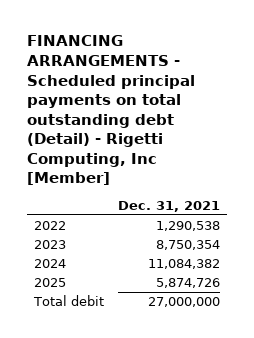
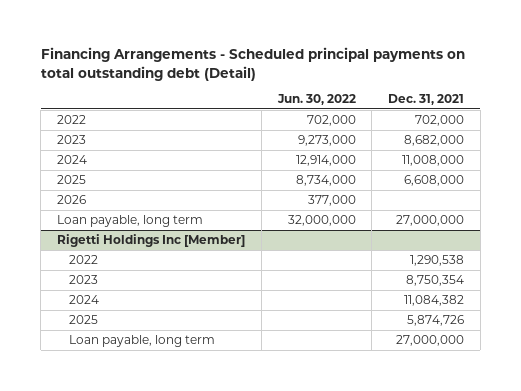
- FINANCING ARRANGEMENTS - Scheduled principal payments on total outstanding debt (Detail) - Rigetti Computing, Inc [Member]
+ Financing Arrangements - Scheduled principal payments on total outstanding debt (Detail)
- | Dec. 31, 2021
+ | Jun. 30, 2022 | Dec. 31, 2021
+ 2022 | 702,000 | 702,000
+ 2023 | 9,273,000 | 8,682,000
+ 2024 | 12,914,000 | 11,008,000
+ 2025 | 8,734,000 | 6,608,000
+ 2026 | 377,000 |
+ Loan payable, long term | 32,000,000 | 27,000,000
+ Rigetti Holdings Inc [Member]
- Total debit | 27,000,000
+ Loan payable, long term | | 27,000,000

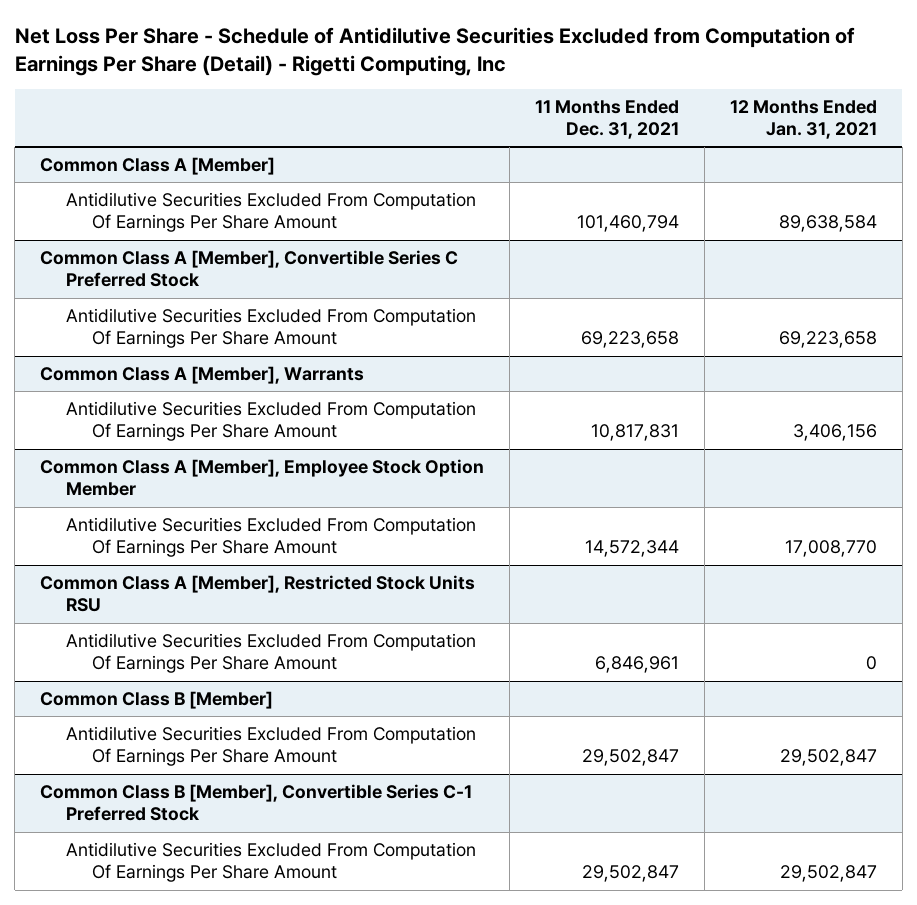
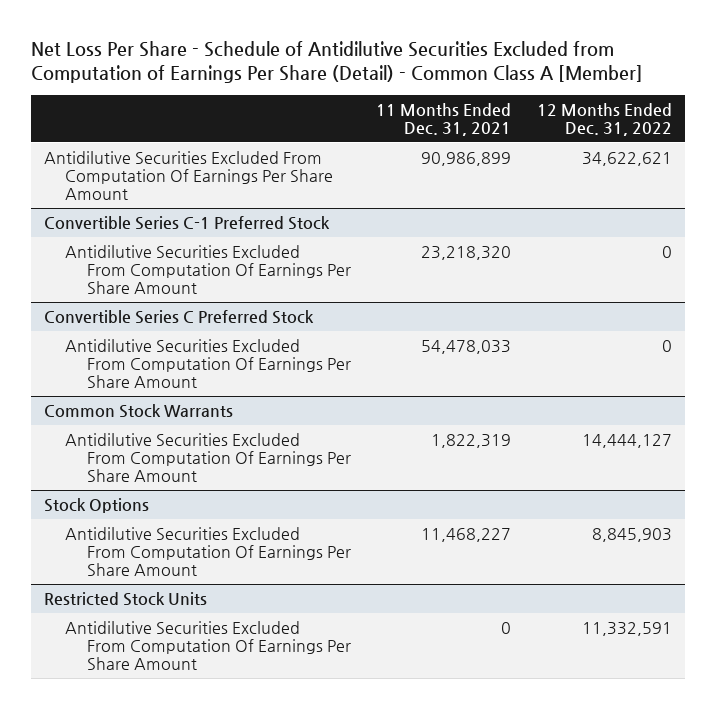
- Net Loss Per Share - Schedule of Antidilutive Securities Excluded from Computation of Earnings Per Share (Detail) - Rigetti Computing, Inc
+ Net Loss Per Share - Schedule of Antidilutive Securities Excluded from Computation of Earnings Per Share (Detail) - Common Class A [Member]
- | 11 Months Ended Dec. 31, 2021 | 12 Months Ended Jan. 31, 2021
+ | 11 Months Ended Dec. 31, 2021 | 12 Months Ended Dec. 31, 2022
- Common Class A [Member]
- Antidilutive Securities Excluded From Computation Of Earnings Per Share Amount | 101,460,794 | 89,638,584
- Common Class A [Member], Convertible Series C Preferred Stock
- Antidilutive Securities Excluded From Computation Of Earnings Per Share Amount | 69,223,658 | 69,223,658
- Common Class A [Member], Warrants
- Antidilutive Securities Excluded From Computation Of Earnings Per Share Amount | 10,817,831 | 3,406,156
- Common Class A [Member], Employee Stock Option Member
- Antidilutive Securities Excluded From Computation Of Earnings Per Share Amount | 14,572,344 | 17,008,770
- Common Class A [Member], Restricted Stock Units RSU
- Antidilutive Securities Excluded From Computation Of Earnings Per Share Amount | 6,846,961 | 0
- Common Class B [Member]
- Antidilutive Securities Excluded From Computation Of Earnings Per Share Amount | 29,502,847 | 29,502,847
- Common Class B [Member], Convertible Series C-1 Preferred Stock
- Antidilutive Securities Excluded From Computation Of Earnings Per Share Amount | 29,502,847 | 29,502,847
+ Antidilutive Securities Excluded From Computation Of Earnings Per Share Amount | 90,986,899 | 34,622,621
+ Convertible Series C-1 Preferred Stock
+ Antidilutive Securities Excluded From Computation Of Earnings Per Share Amount | 23,218,320 | 0
+ Convertible Series C Preferred Stock
+ Antidilutive Securities Excluded From Computation Of Earnings Per Share Amount | 54,478,033 | 0
+ Common Stock Warrants
+ Antidilutive Securities Excluded From Computation Of Earnings Per Share Amount | 1,822,319 | 14,444,127
+ Stock Options
+ Antidilutive Securities Excluded From Computation Of Earnings Per Share Amount | 11,468,227 | 8,845,903
+ Restricted Stock Units
+ Antidilutive Securities Excluded From Computation Of Earnings Per Share Amount | 0 | 11,332,591

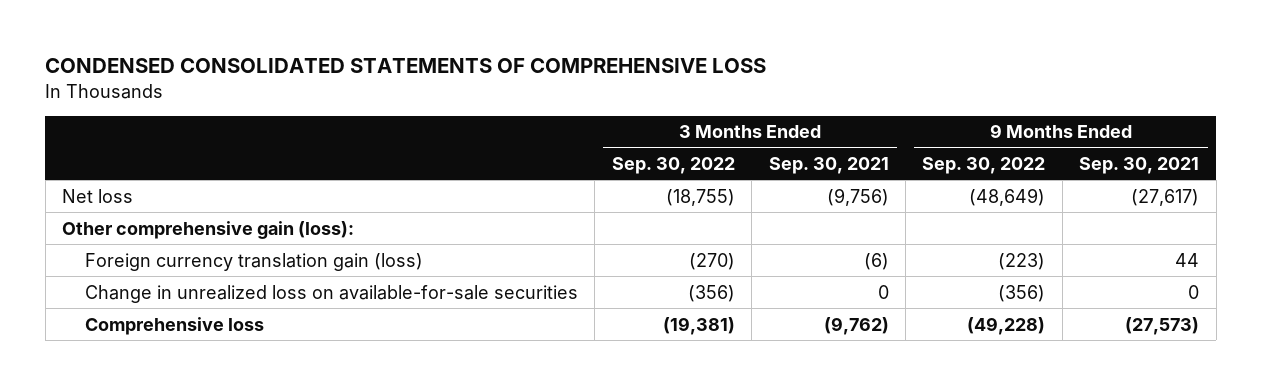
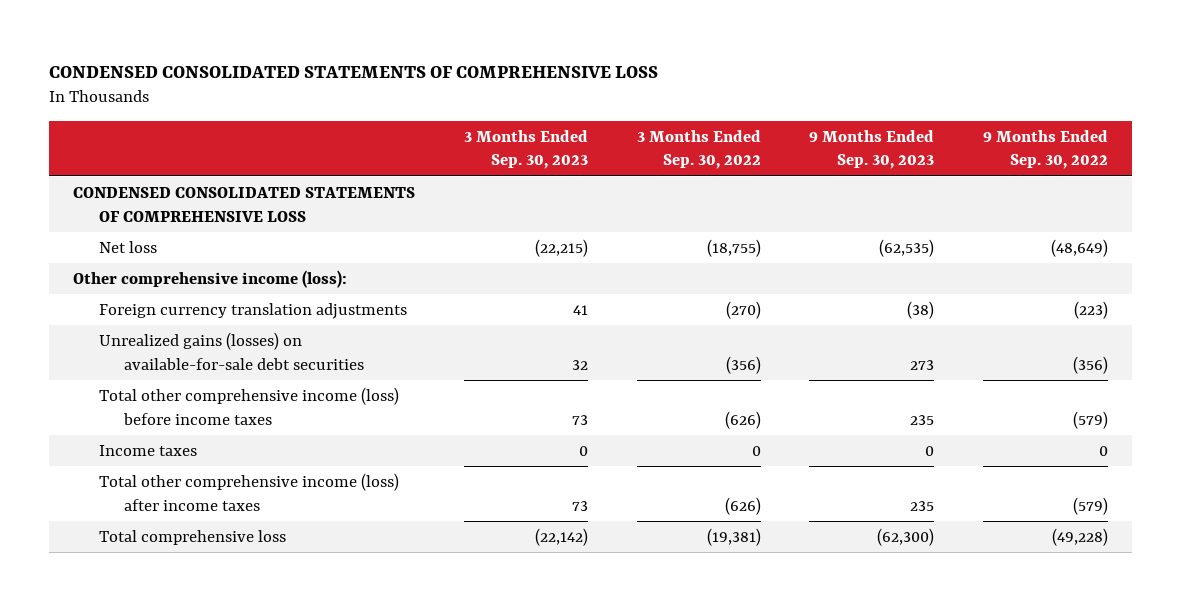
- | 3 Months Ended Sep. 30, 2022 | 3 Months Ended Sep. 30, 2021 | 9 Months Ended Sep. 30, 2022 | 9 Months Ended Sep. 30, 2021
+ | 3 Months Ended Sep. 30, 2023 | 3 Months Ended Sep. 30, 2022 | 9 Months Ended Sep. 30, 2023 | 9 Months Ended Sep. 30, 2022
+ CONDENSED CONSOLIDATED STATEMENTS OF COMPREHENSIVE LOSS
- Other comprehensive gain (loss):
- Foreign currency translation gain (loss) | (270) | (6) | (223) | 44
- Change in unrealized loss on available-for-sale securities | (356) | 0 | (356) | 0
- Comprehensive loss | (19,381) | (9,762) | (49,228) | (27,573)
+ Other comprehensive income (loss):
+ Foreign currency translation adjustments | 41 | (270) | (38) | (223)
+ Unrealized gains (losses) on available-for-sale debt securities | 32 | (356) | 273 | (356)
+ Total other comprehensive income (loss) before income taxes | 73 | (626) | 235 | (579)
+ Income taxes | 0 | 0 | 0 | 0
+ Total other comprehensive income (loss) after income taxes | 73 | (626) | 235 | (579)
+ Total comprehensive loss | (22,142) | (19,381) | (62,300) | (49,228)

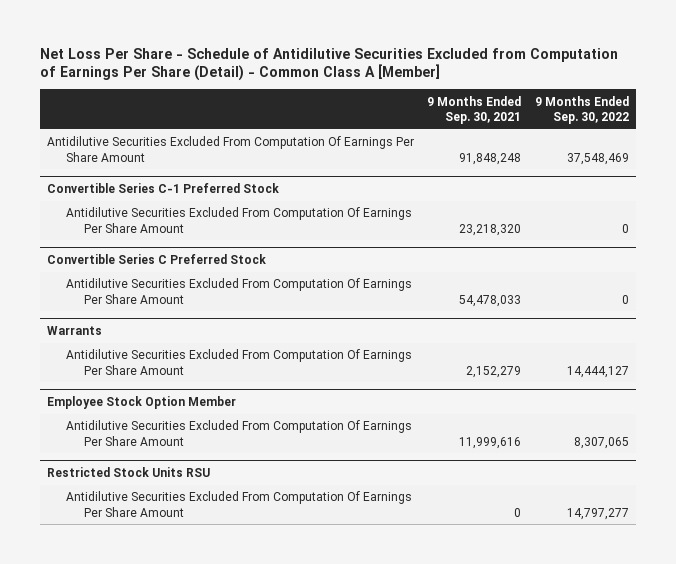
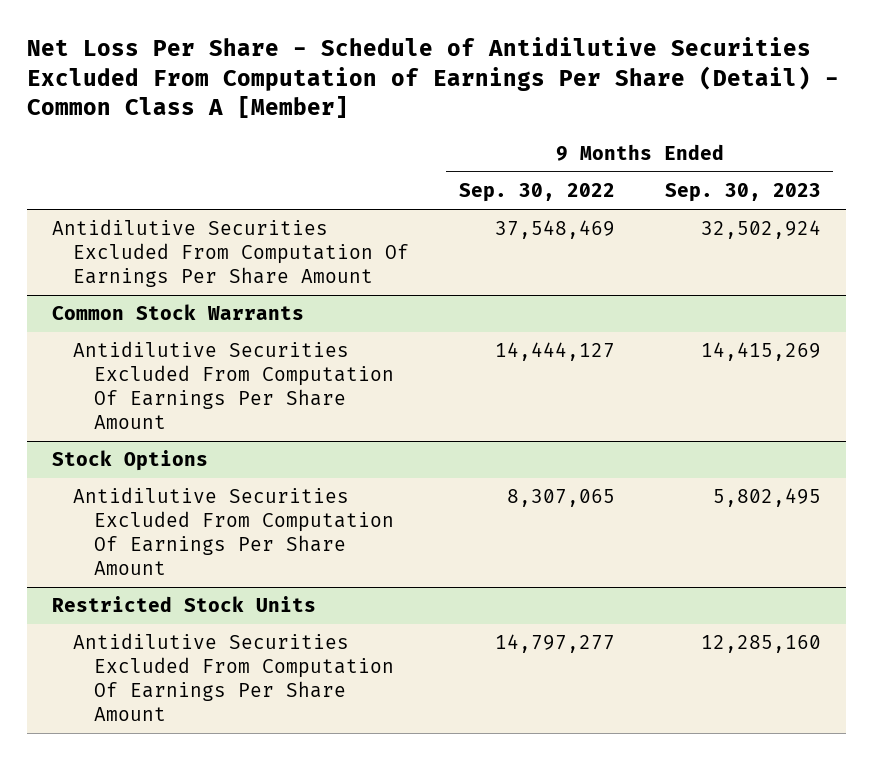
- Net Loss Per Share - Schedule of Antidilutive Securities Excluded from Computation of Earnings Per Share (Detail) - Common Class A [Member]
+ Net Loss Per Share - Schedule of Antidilutive Securities Excluded From Computation of Earnings Per Share (Detail) - Common Class A [Member]
- | 9 Months Ended Sep. 30, 2021 | 9 Months Ended Sep. 30, 2022
+ | 9 Months Ended Sep. 30, 2022 | 9 Months Ended Sep. 30, 2023
- Convertible Series C-1 Preferred Stock
- Antidilutive Securities Excluded From Computation Of Earnings Per Share Amount | 23,218,320 | 0
- Convertible Series C Preferred Stock
- Antidilutive Securities Excluded From Computation Of Earnings Per Share Amount | 54,478,033 | 0
- Warrants
+ Common Stock Warrants
- Employee Stock Option Member
+ Stock Options
- Restricted Stock Units RSU
+ Restricted Stock Units

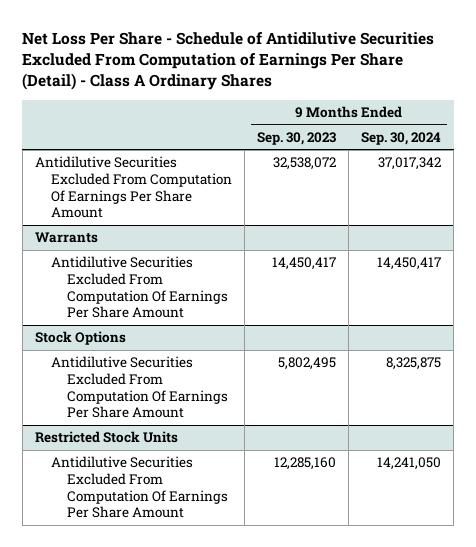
- Net Loss Per Share - Schedule of Antidilutive Securities Excluded From Computation of Earnings Per Share (Detail) - Common Class A [Member]
+ Net Loss Per Share - Schedule of Antidilutive Securities Excluded From Computation of Earnings Per Share (Detail) - Class A Ordinary Shares
- | 9 Months Ended Sep. 30, 2022 | 9 Months Ended Sep. 30, 2023
+ | 9 Months Ended Sep. 30, 2023 | 9 Months Ended Sep. 30, 2024
- Antidilutive Securities Excluded From Computation Of Earnings Per Share Amount | 37,548,469 | 32,502,924
- Common Stock Warrants
- Antidilutive Securities Excluded From Computation Of Earnings Per Share Amount | 14,444,127 | 14,415,269
+ Antidilutive Securities Excluded From Computation Of Earnings Per Share Amount | 32,538,072 | 37,017,342
+ Warrants
+ Antidilutive Securities Excluded From Computation Of Earnings Per Share Amount | 14,450,417 | 14,450,417

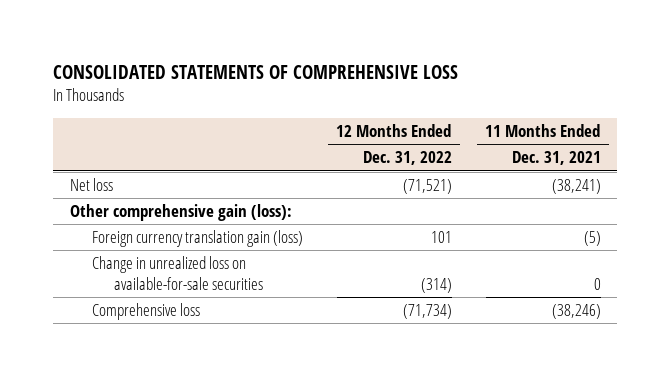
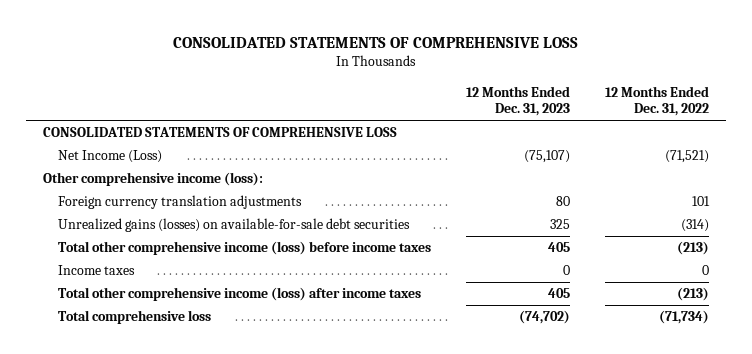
- | 12 Months Ended Dec. 31, 2022 | 11 Months Ended Dec. 31, 2021
+ | 12 Months Ended Dec. 31, 2023 | 12 Months Ended Dec. 31, 2022
- Net loss | (71,521) | (38,241)
- Other comprehensive gain (loss):
- Foreign currency translation gain (loss) | 101 | (5)
- Change in unrealized loss on available-for-sale securities | (314) | 0
- Comprehensive loss | (71,734) | (38,246)
+ CONSOLIDATED STATEMENTS OF COMPREHENSIVE LOSS
+ Net Income (Loss) | (75,107) | (71,521)
+ Other comprehensive income (loss):
+ Foreign currency translation adjustments | 80 | 101
+ Unrealized gains (losses) on available-for-sale debt securities | 325 | (314)
+ Total other comprehensive income (loss) before income taxes | 405 | (213)
+ Income taxes | 0 | 0
+ Total other comprehensive income (loss) after income taxes | 405 | (213)
+ Total comprehensive loss | (74,702) | (71,734)

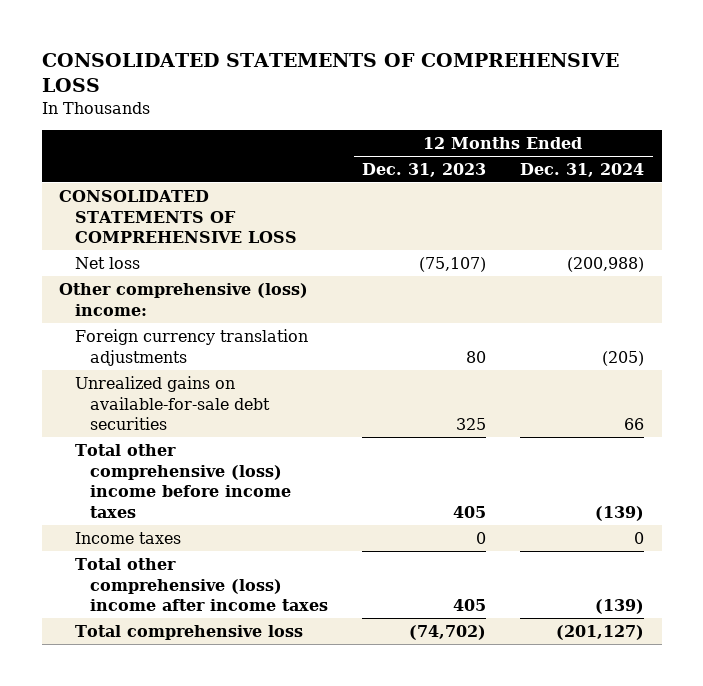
- | 12 Months Ended Dec. 31, 2023 | 12 Months Ended Dec. 31, 2022
+ | 12 Months Ended Dec. 31, 2023 | 12 Months Ended Dec. 31, 2024
- Net Income (Loss) | (75,107) | (71,521)
- Other comprehensive income (loss):
+ Net loss | (75,107) | (200,988)
+ Other comprehensive (loss) income:
- Unrealized gains (losses) on available-for-sale debt securities | 325 | (314)
- Total other comprehensive income (loss) before income taxes | 405 | (213)
+ Unrealized gains on available-for-sale debt securities | 325 | 66
+ Total other comprehensive (loss) income before income taxes | 405 | (139)
- Total other comprehensive income (loss) after income taxes | 405 | (213)
+ Total other comprehensive (loss) income after income taxes | 405 | (139)

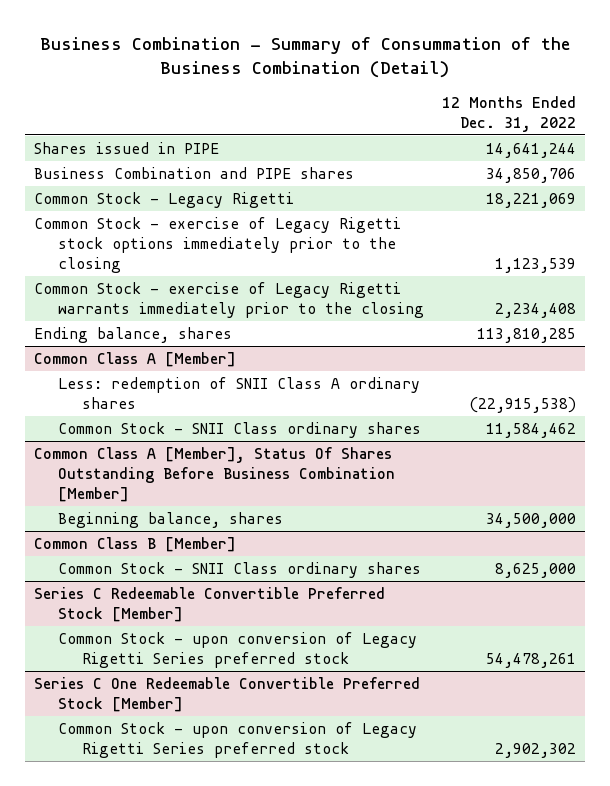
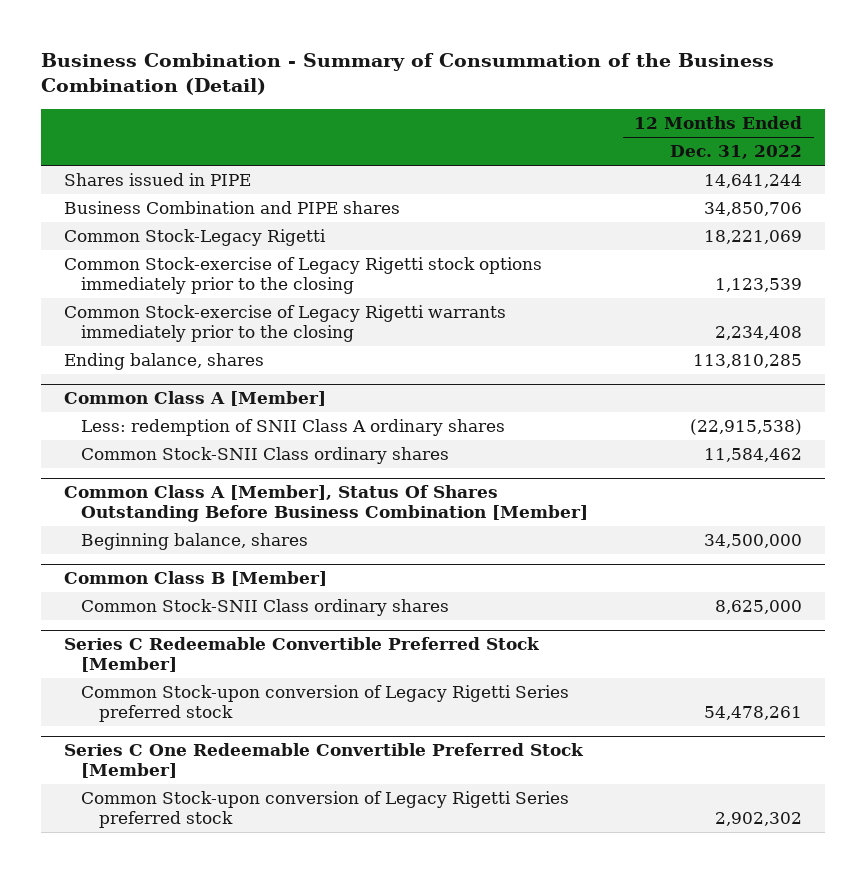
- Common Stock - Legacy Rigetti | 18,221,069
- Common Stock - exercise of Legacy Rigetti stock options immediately prior to the closing | 1,123,539
- Common Stock - exercise of Legacy Rigetti warrants immediately prior to the closing | 2,234,408
+ Common Stock-Legacy Rigetti | 18,221,069
+ Common Stock-exercise of Legacy Rigetti stock options immediately prior to the closing | 1,123,539
+ Common Stock-exercise of Legacy Rigetti warrants immediately prior to the closing | 2,234,408
@ Common Class A [Member]
- Common Stock - SNII Class ordinary shares | 11,584,462
+ Common Stock-SNII Class ordinary shares | 11,584,462
@ Common Class B [Member]
- Common Stock - SNII Class ordinary shares | 8,625,000
+ Common Stock-SNII Class ordinary shares | 8,625,000
@ Series C Redeemable Convertible Preferred Stock [Member]
- Common Stock - upon conversion of Legacy Rigetti Series preferred stock | 54,478,261
+ Common Stock-upon conversion of Legacy Rigetti Series preferred stock | 54,478,261
@ Series C One Redeemable Convertible Preferred Stock [Member]
- Common Stock - upon conversion of Legacy Rigetti Series preferred stock | 2,902,302
+ Common Stock-upon conversion of Legacy Rigetti Series preferred stock | 2,902,302

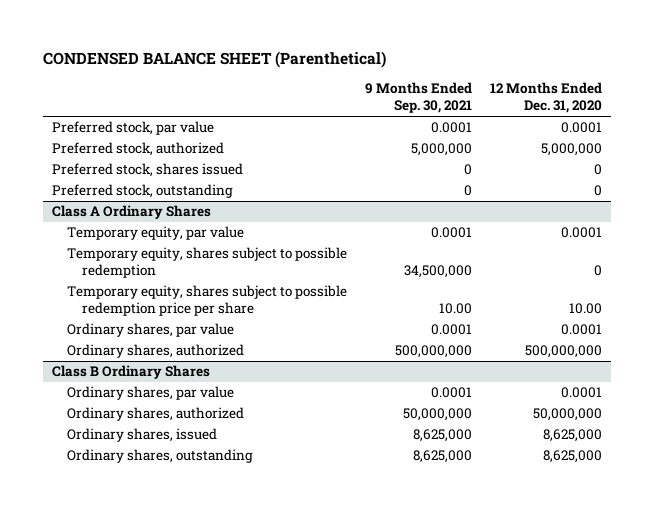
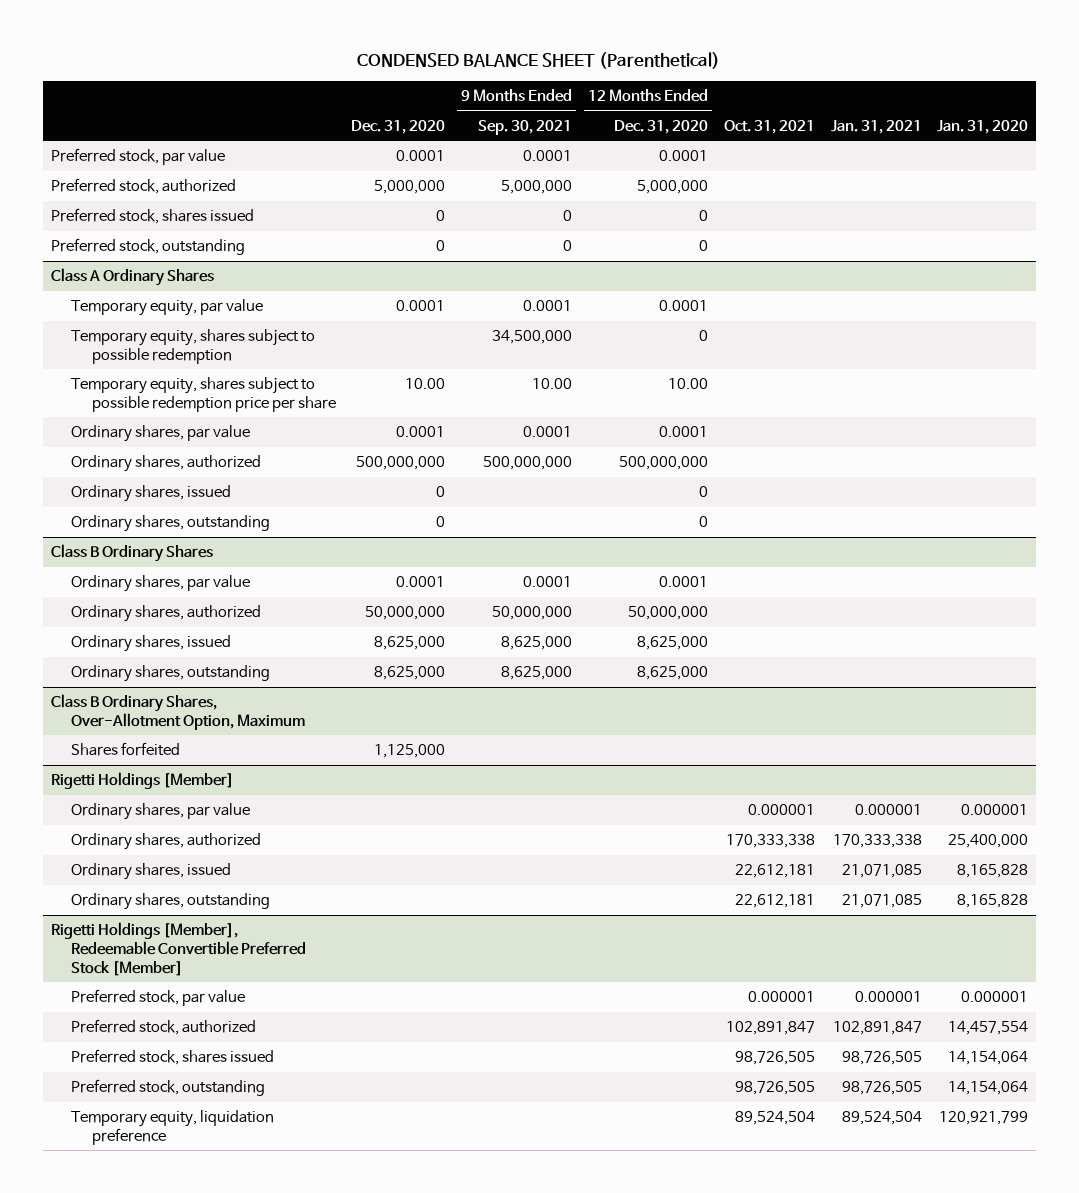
- | 9 Months Ended Sep. 30, 2021 | 12 Months Ended Dec. 31, 2020
+ | Dec. 31, 2020 | 9 Months Ended Sep. 30, 2021 | 12 Months Ended Dec. 31, 2020 | Oct. 31, 2021 | Jan. 31, 2021 | Jan. 31, 2020
@ Class A Ordinary Shares
+ Ordinary shares, issued | 0 | | 0 | | |
+ Ordinary shares, outstanding | 0 | | 0 | | |
+ Class B Ordinary Shares, Over-Allotment Option, Maximum
+ Shares forfeited | 1,125,000 | | | | |
+ Rigetti Holdings [Member]
+ Ordinary shares, par value | | | | 0.000001 | 0.000001 | 0.000001
+ Ordinary shares, authorized | | | | 170,333,338 | 170,333,338 | 25,400,000
+ Ordinary shares, issued | | | | 22,612,181 | 21,071,085 | 8,165,828
+ Ordinary shares, outstanding | | | | 22,612,181 | 21,071,085 | 8,165,828
+ Rigetti Holdings [Member], Redeemable Convertible Preferred Stock [Member]
+ Preferred stock, par value | | | | 0.000001 | 0.000001 | 0.000001
+ Preferred stock, authorized | | | | 102,891,847 | 102,891,847 | 14,457,554
+ Preferred stock, shares issued | | | | 98,726,505 | 98,726,505 | 14,154,064
+ Preferred stock, outstanding | | | | 98,726,505 | 98,726,505 | 14,154,064
+ Temporary equity, liquidation preference | | | | 89,524,504 | 89,524,504 | 120,921,799

